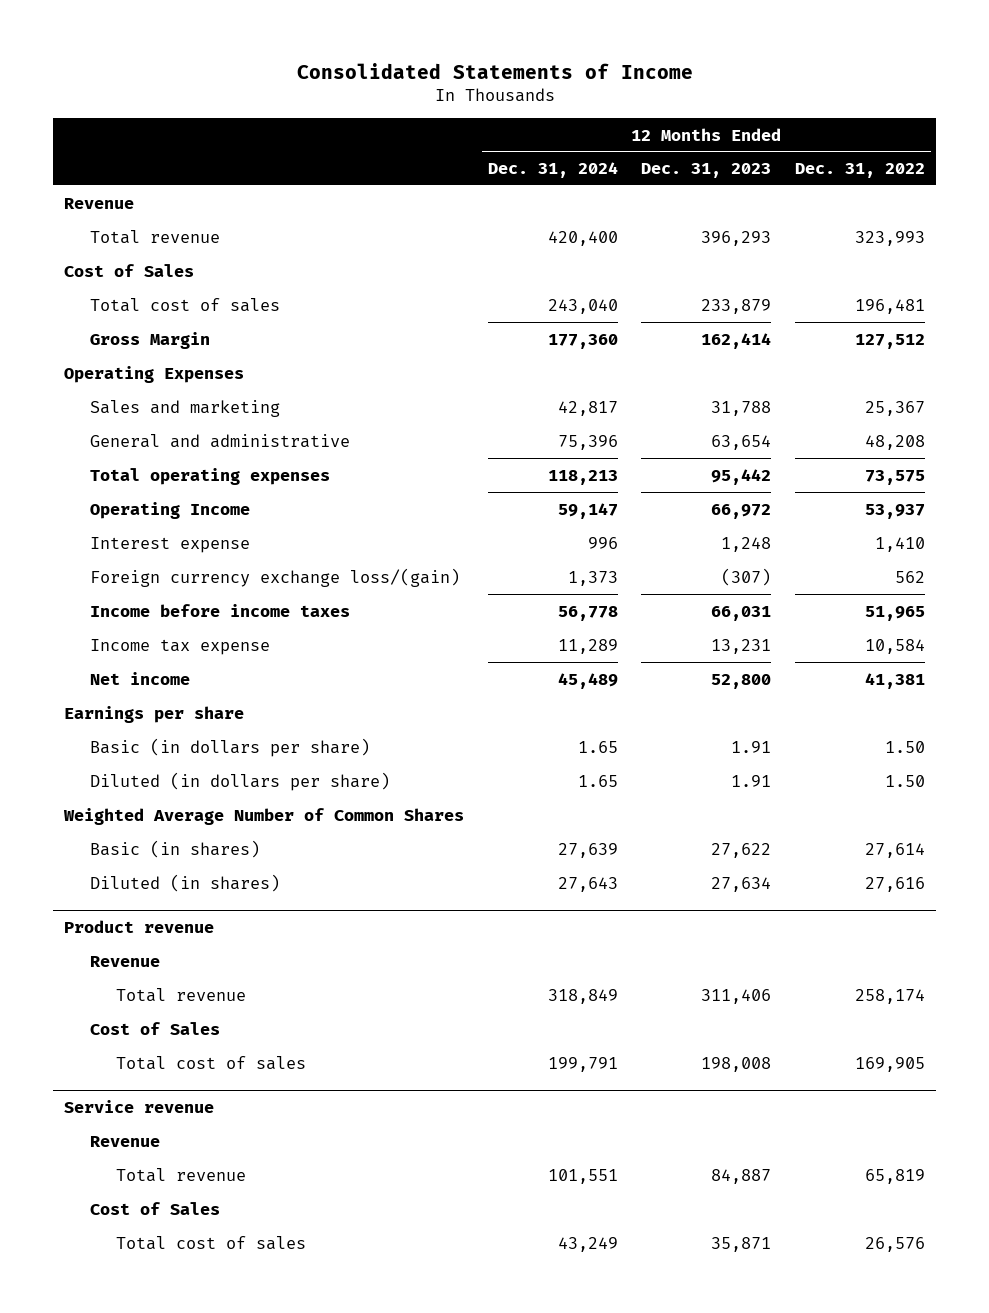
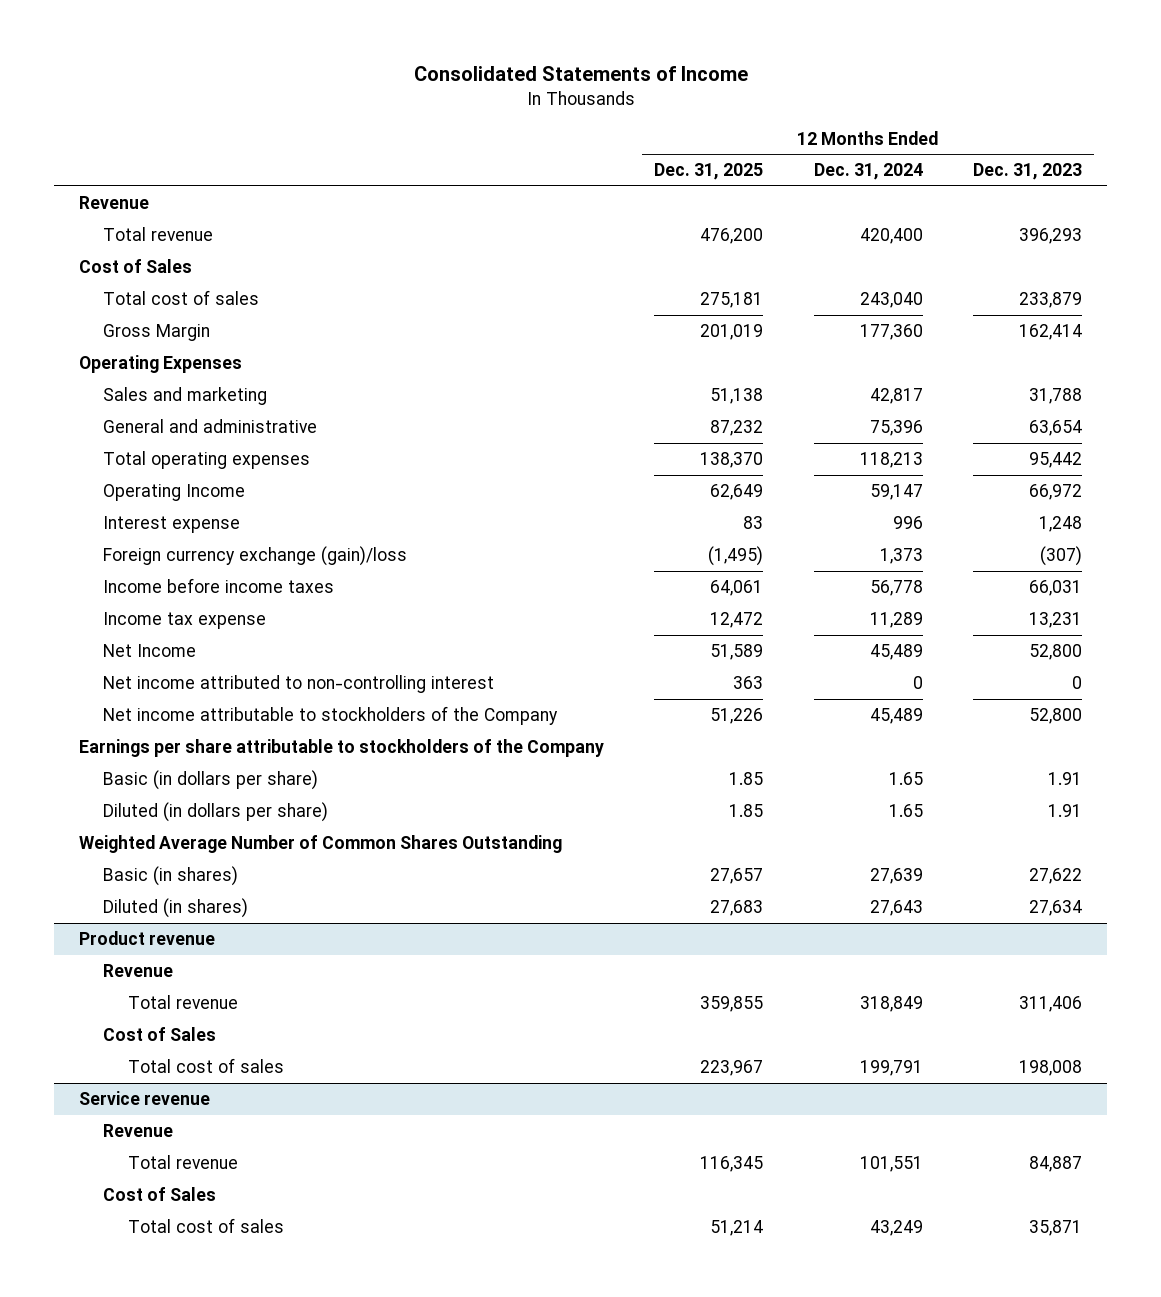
- | 12 Months Ended Dec. 31, 2024 | 12 Months Ended Dec. 31, 2023 | 12 Months Ended Dec. 31, 2022
+ | 12 Months Ended Dec. 31, 2025 | 12 Months Ended Dec. 31, 2024 | 12 Months Ended Dec. 31, 2023
- Foreign currency exchange loss/(gain) | 1,373 | (307) | 562
+ Foreign currency exchange (gain)/loss | (1,495) | 1,373 | (307)
- Net income | 45,489 | 52,800 | 41,381
- Earnings per share
+ Net Income | 51,589 | 45,489 | 52,800
+ Net income attributed to non-controlling interest | 363 | 0 | 0
+ Net income attributable to stockholders of the Company | 51,226 | 45,489 | 52,800
+ Earnings per share attributable to stockholders of the Company
- Weighted Average Number of Common Shares
+ Weighted Average Number of Common Shares Outstanding

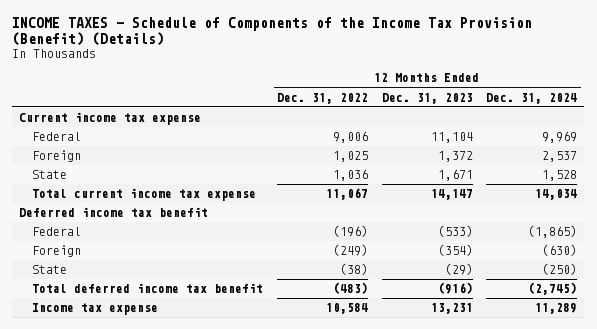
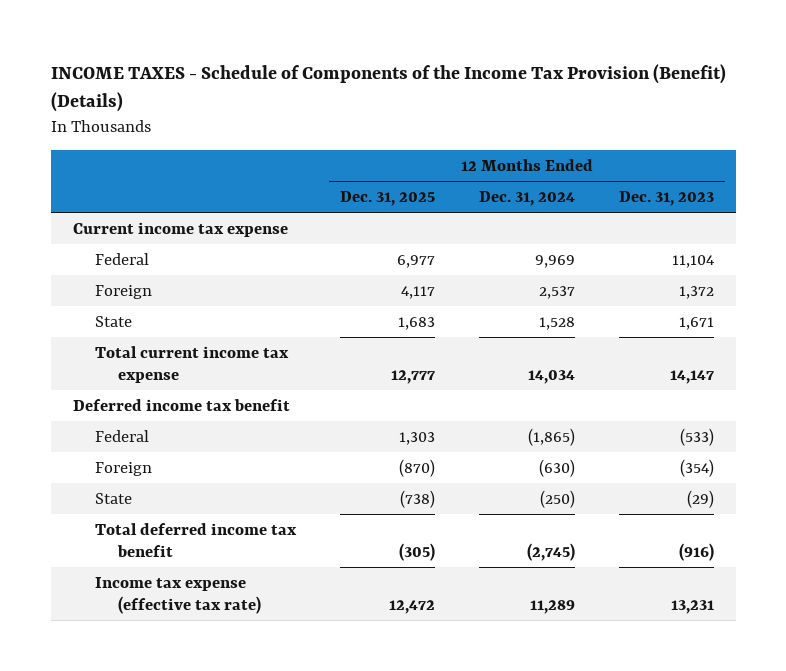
- | 12 Months Ended Dec. 31, 2022 | 12 Months Ended Dec. 31, 2023 | 12 Months Ended Dec. 31, 2024
+ | 12 Months Ended Dec. 31, 2025 | 12 Months Ended Dec. 31, 2024 | 12 Months Ended Dec. 31, 2023
- Income tax expense | 10,584 | 13,231 | 11,289
+ Income tax expense (effective tax rate) | 12,472 | 11,289 | 13,231

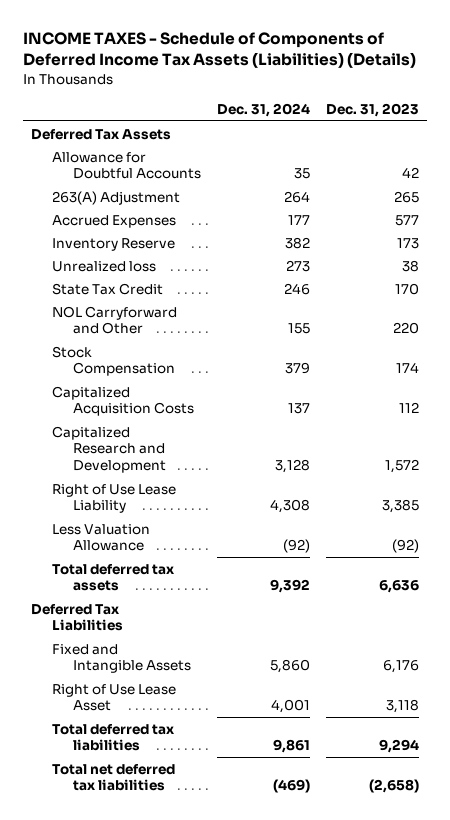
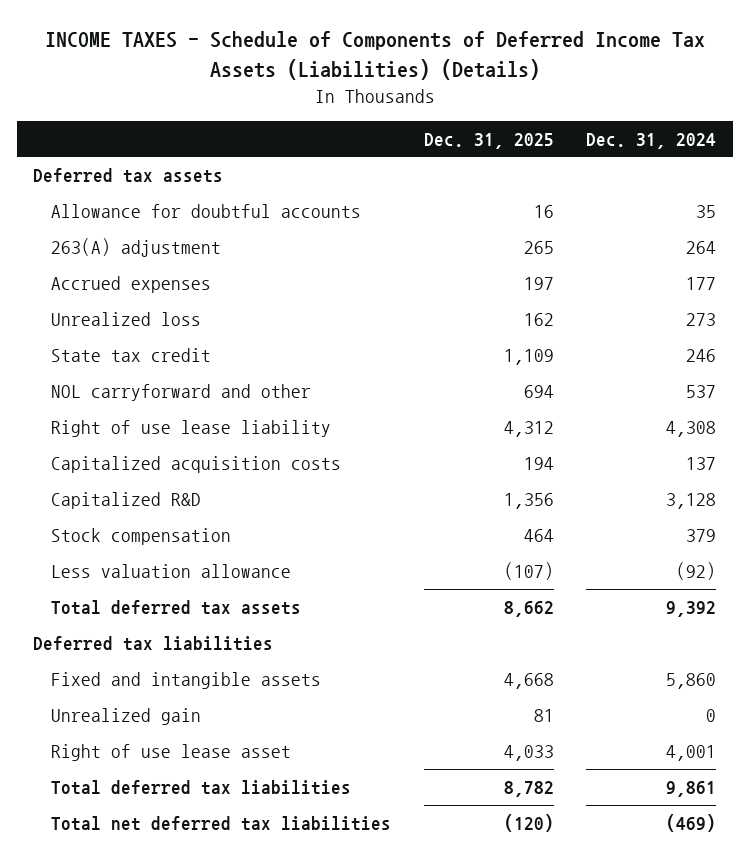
- | Dec. 31, 2024 | Dec. 31, 2023
+ | Dec. 31, 2025 | Dec. 31, 2024
- Deferred Tax Assets
- Allowance for Doubtful Accounts | 35 | 42
- 263(A) Adjustment | 264 | 265
- Accrued Expenses | 177 | 577
- Inventory Reserve | 382 | 173
+ Deferred tax assets
+ Allowance for doubtful accounts | 16 | 35
+ 263(A) adjustment | 265 | 264
+ Accrued expenses | 197 | 177
- State Tax Credit | 246 | 170
- NOL Carryforward and Other | 155 | 220
- Stock Compensation | 379 | 174
- Capitalized Acquisition Costs | 137 | 112
- Capitalized Research and Development | 3,128 | 1,572
- Right of Use Lease Liability | 4,308 | 3,385
- Less Valuation Allowance | (92) | (92)
+ State tax credit | 1,109 | 246
+ NOL carryforward and other | 694 | 537
+ Right of use lease liability | 4,312 | 4,308
+ Capitalized acquisition costs | 194 | 137
+ Capitalized R&D | 1,356 | 3,128
+ Stock compensation | 464 | 379
+ Less valuation allowance | (107) | (92)
- Deferred Tax Liabilities
- Fixed and Intangible Assets | 5,860 | 6,176
- Right of Use Lease Asset | 4,001 | 3,118
+ Deferred tax liabilities
+ Fixed and intangible assets | 4,668 | 5,860
+ Unrealized gain | 81 | 0
+ Right of use lease asset | 4,033 | 4,001

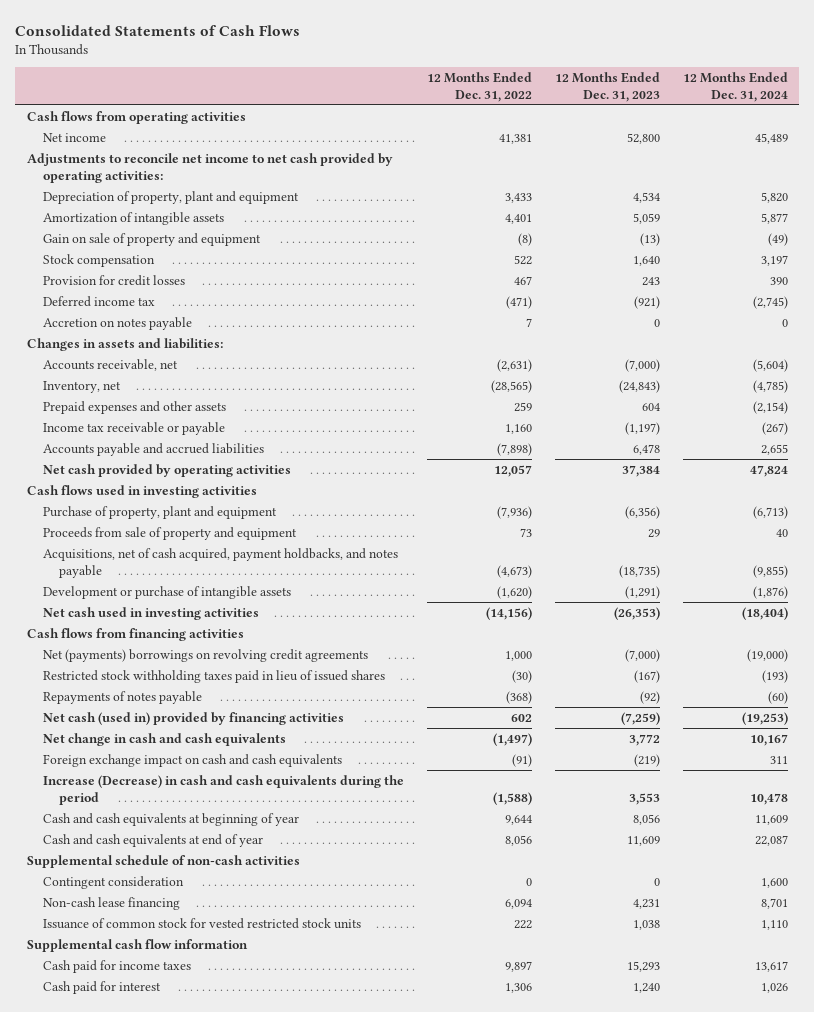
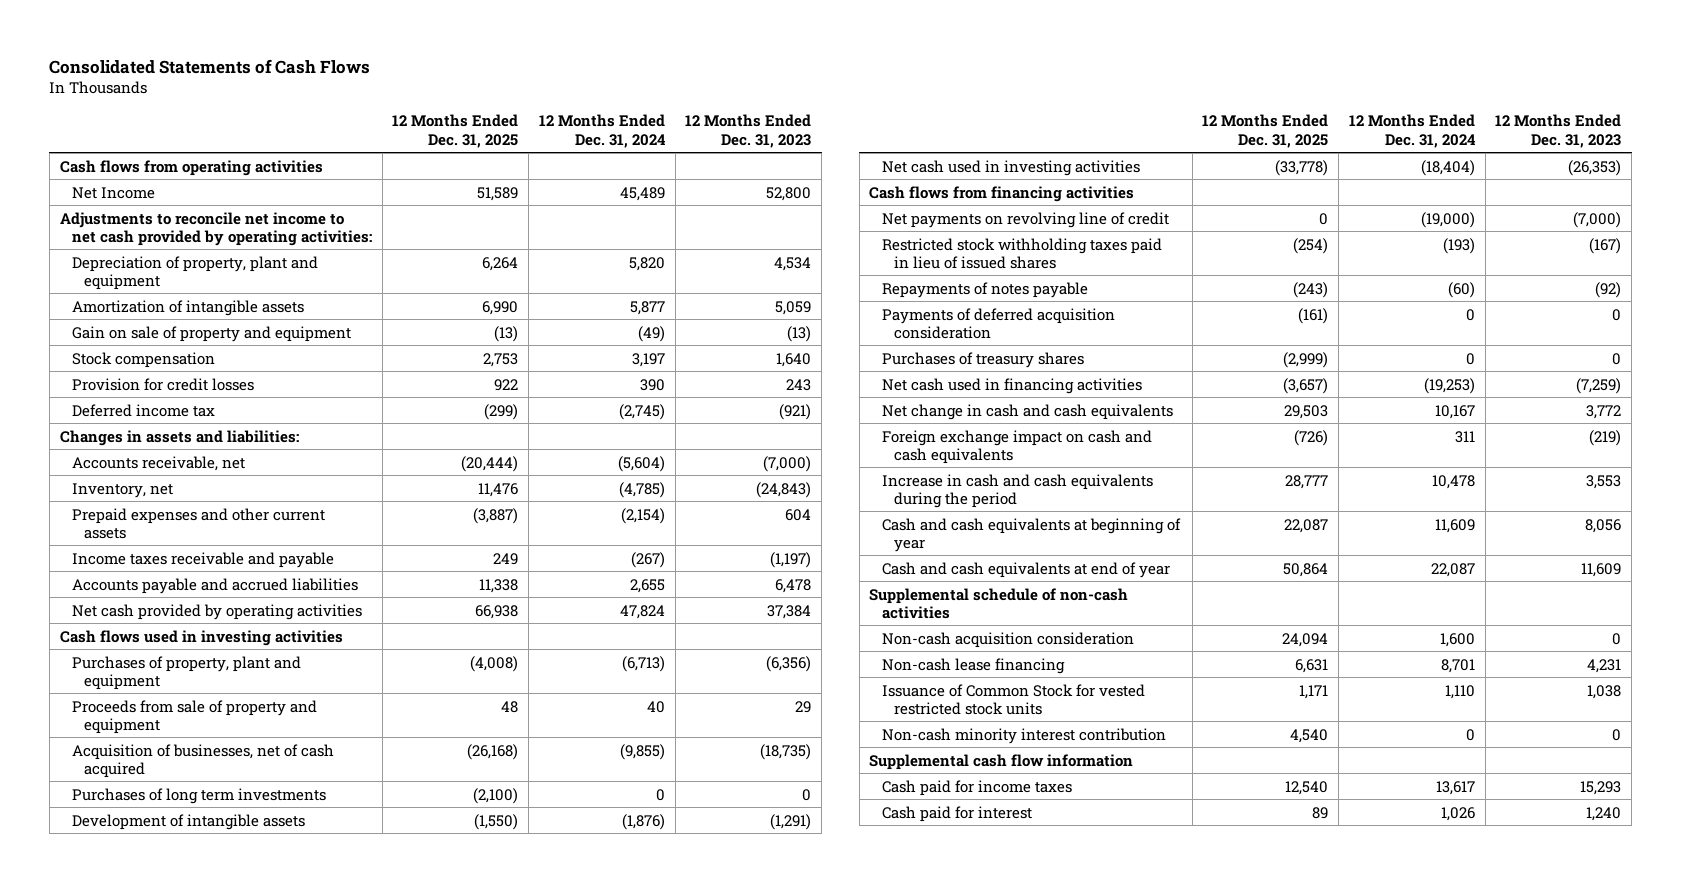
- | 12 Months Ended Dec. 31, 2022 | 12 Months Ended Dec. 31, 2023 | 12 Months Ended Dec. 31, 2024
+ | 12 Months Ended Dec. 31, 2025 | 12 Months Ended Dec. 31, 2024 | 12 Months Ended Dec. 31, 2023
- Net income | 41,381 | 52,800 | 45,489
+ Net Income | 51,589 | 45,489 | 52,800
- Accretion on notes payable | 7 | 0 | 0
- Prepaid expenses and other assets | 259 | 604 | (2,154)
- Income tax receivable or payable | 1,160 | (1,197) | (267)
+ Prepaid expenses and other current assets | (3,887) | (2,154) | 604
+ Income taxes receivable and payable | 249 | (267) | (1,197)
- Purchase of property, plant and equipment | (7,936) | (6,356) | (6,713)
+ Purchases of property, plant and equipment | (4,008) | (6,713) | (6,356)
- Acquisitions, net of cash acquired, payment holdbacks, and notes payable | (4,673) | (18,735) | (9,855)
- Development or purchase of intangible assets | (1,620) | (1,291) | (1,876)
+ Acquisition of businesses, net of cash acquired | (26,168) | (9,855) | (18,735)
+ Purchases of long term investments | (2,100) | 0 | 0
+ Development of intangible assets | (1,550) | (1,876) | (1,291)
- Net (payments) borrowings on revolving credit agreements | 1,000 | (7,000) | (19,000)
+ Net payments on revolving line of credit | 0 | (19,000) | (7,000)
- Net cash (used in) provided by financing activities | 602 | (7,259) | (19,253)
+ Payments of deferred acquisition consideration | (161) | 0 | 0
+ Purchases of treasury shares | (2,999) | 0 | 0
+ Net cash used in financing activities | (3,657) | (19,253) | (7,259)
- Increase (Decrease) in cash and cash equivalents during the period | (1,588) | 3,553 | 10,478
+ Increase in cash and cash equivalents during the period | 28,777 | 10,478 | 3,553
- Contingent consideration | 0 | 0 | 1,600
+ Non-cash acquisition consideration | 24,094 | 1,600 | 0
- Issuance of common stock for vested restricted stock units | 222 | 1,038 | 1,110
+ Issuance of Common Stock for vested restricted stock units | 1,171 | 1,110 | 1,038
+ Non-cash minority interest contribution | 4,540 | 0 | 0

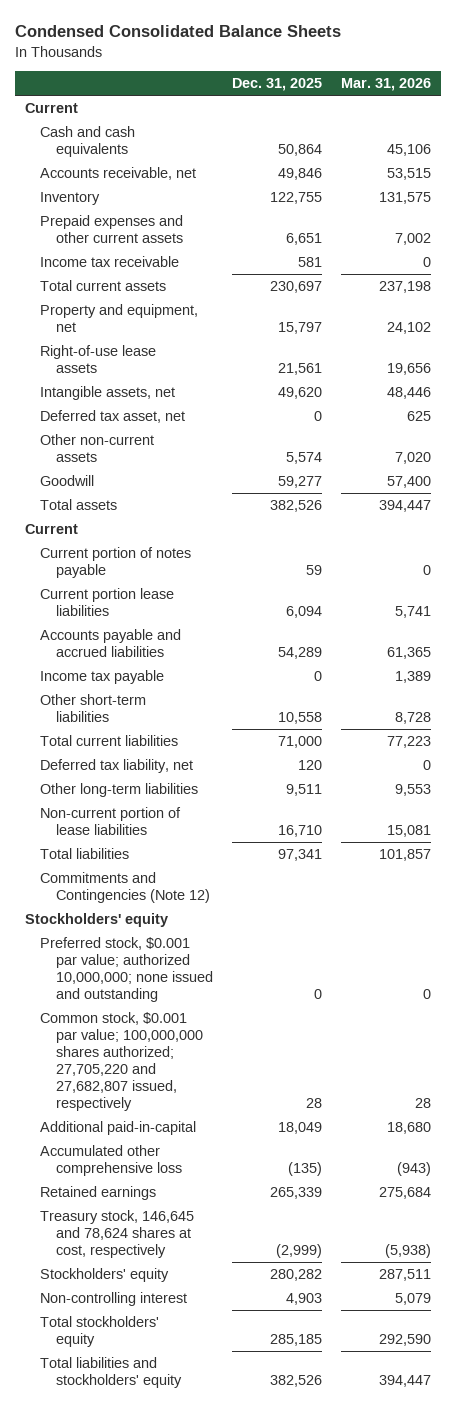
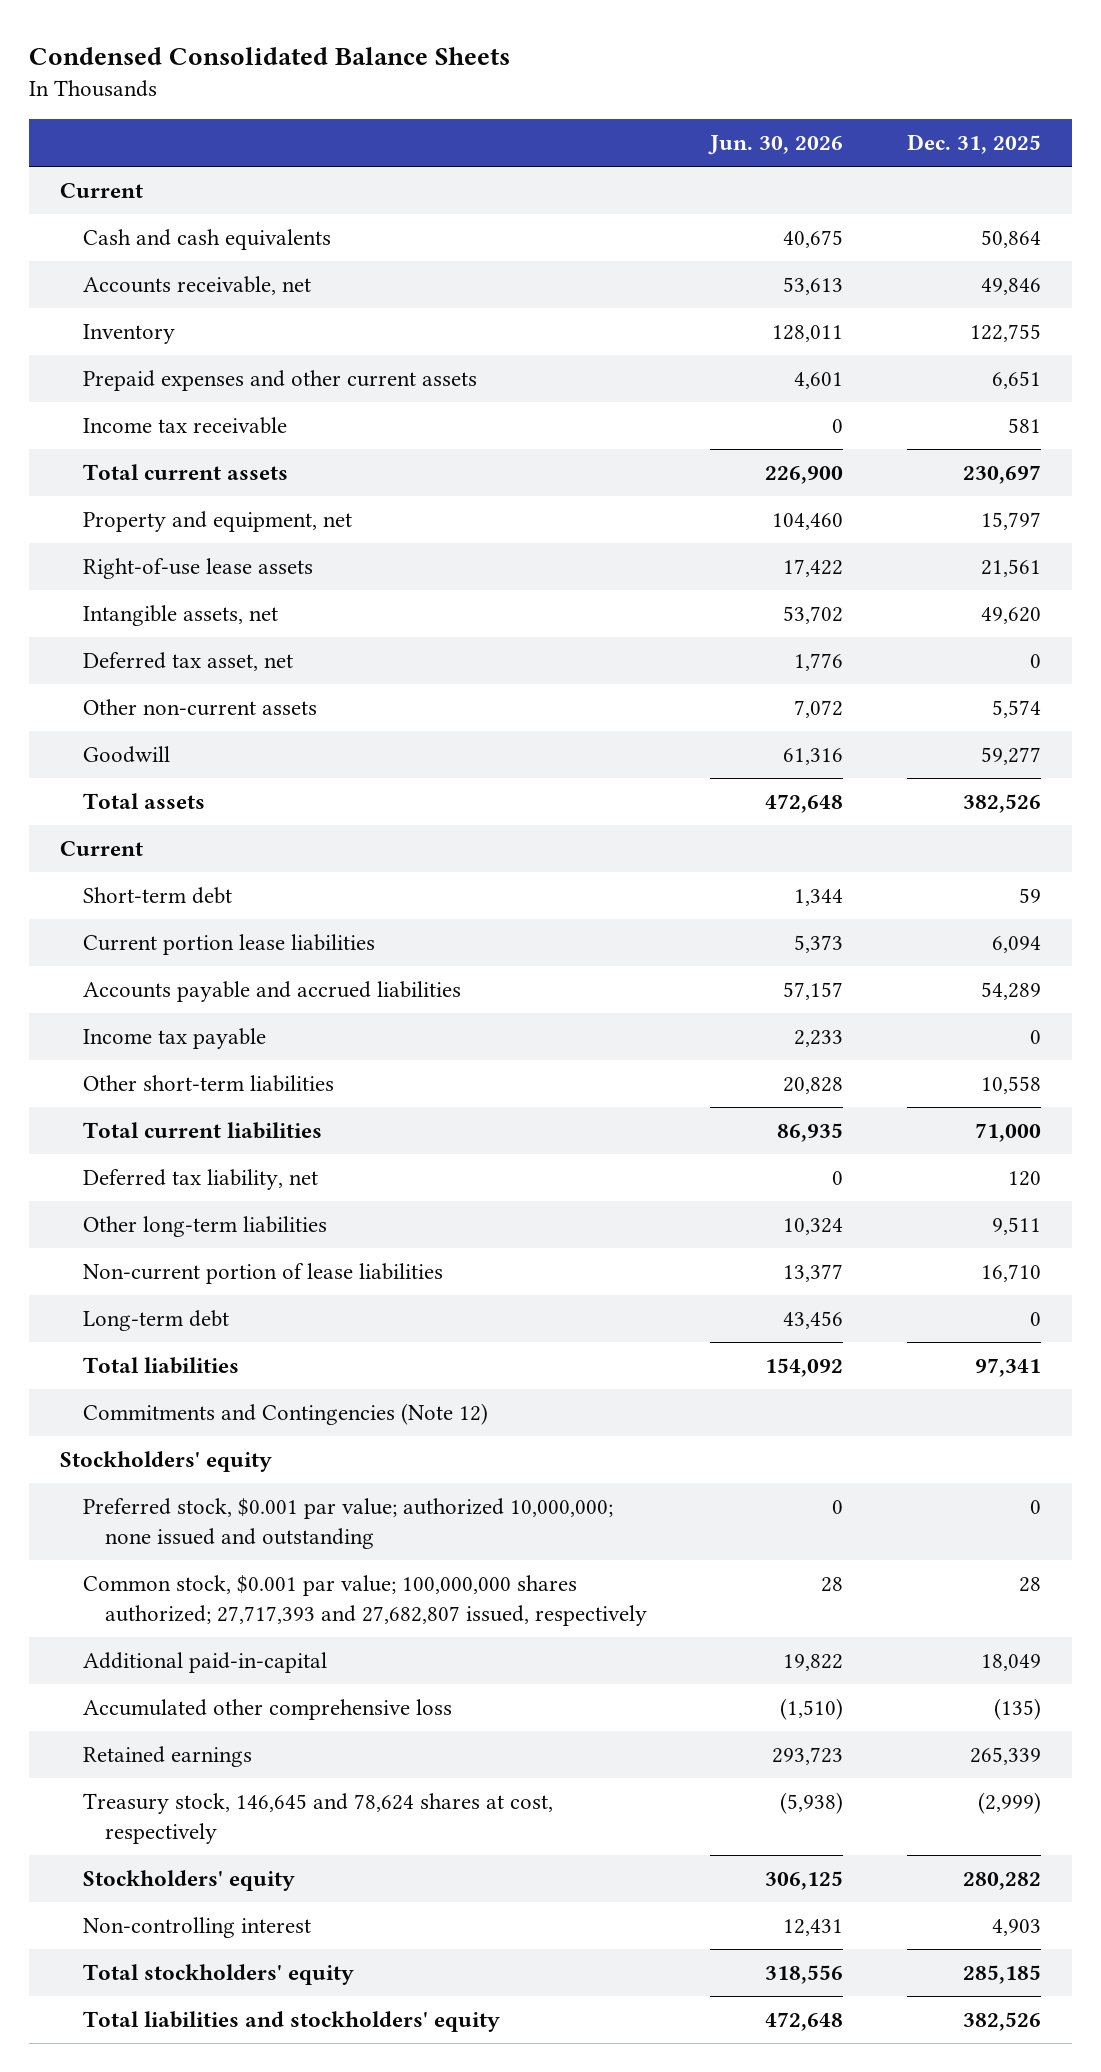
- | Dec. 31, 2025 | Mar. 31, 2026
+ | Jun. 30, 2026 | Dec. 31, 2025
- Current portion of notes payable | 59 | 0
+ Short-term debt | 1,344 | 59
+ Long-term debt | 43,456 | 0
- Common stock, $0.001 par value; 100,000,000 shares authorized; 27,705,220 and 27,682,807 issued, respectively | 28 | 28
+ Common stock, $0.001 par value; 100,000,000 shares authorized; 27,717,393 and 27,682,807 issued, respectively | 28 | 28

